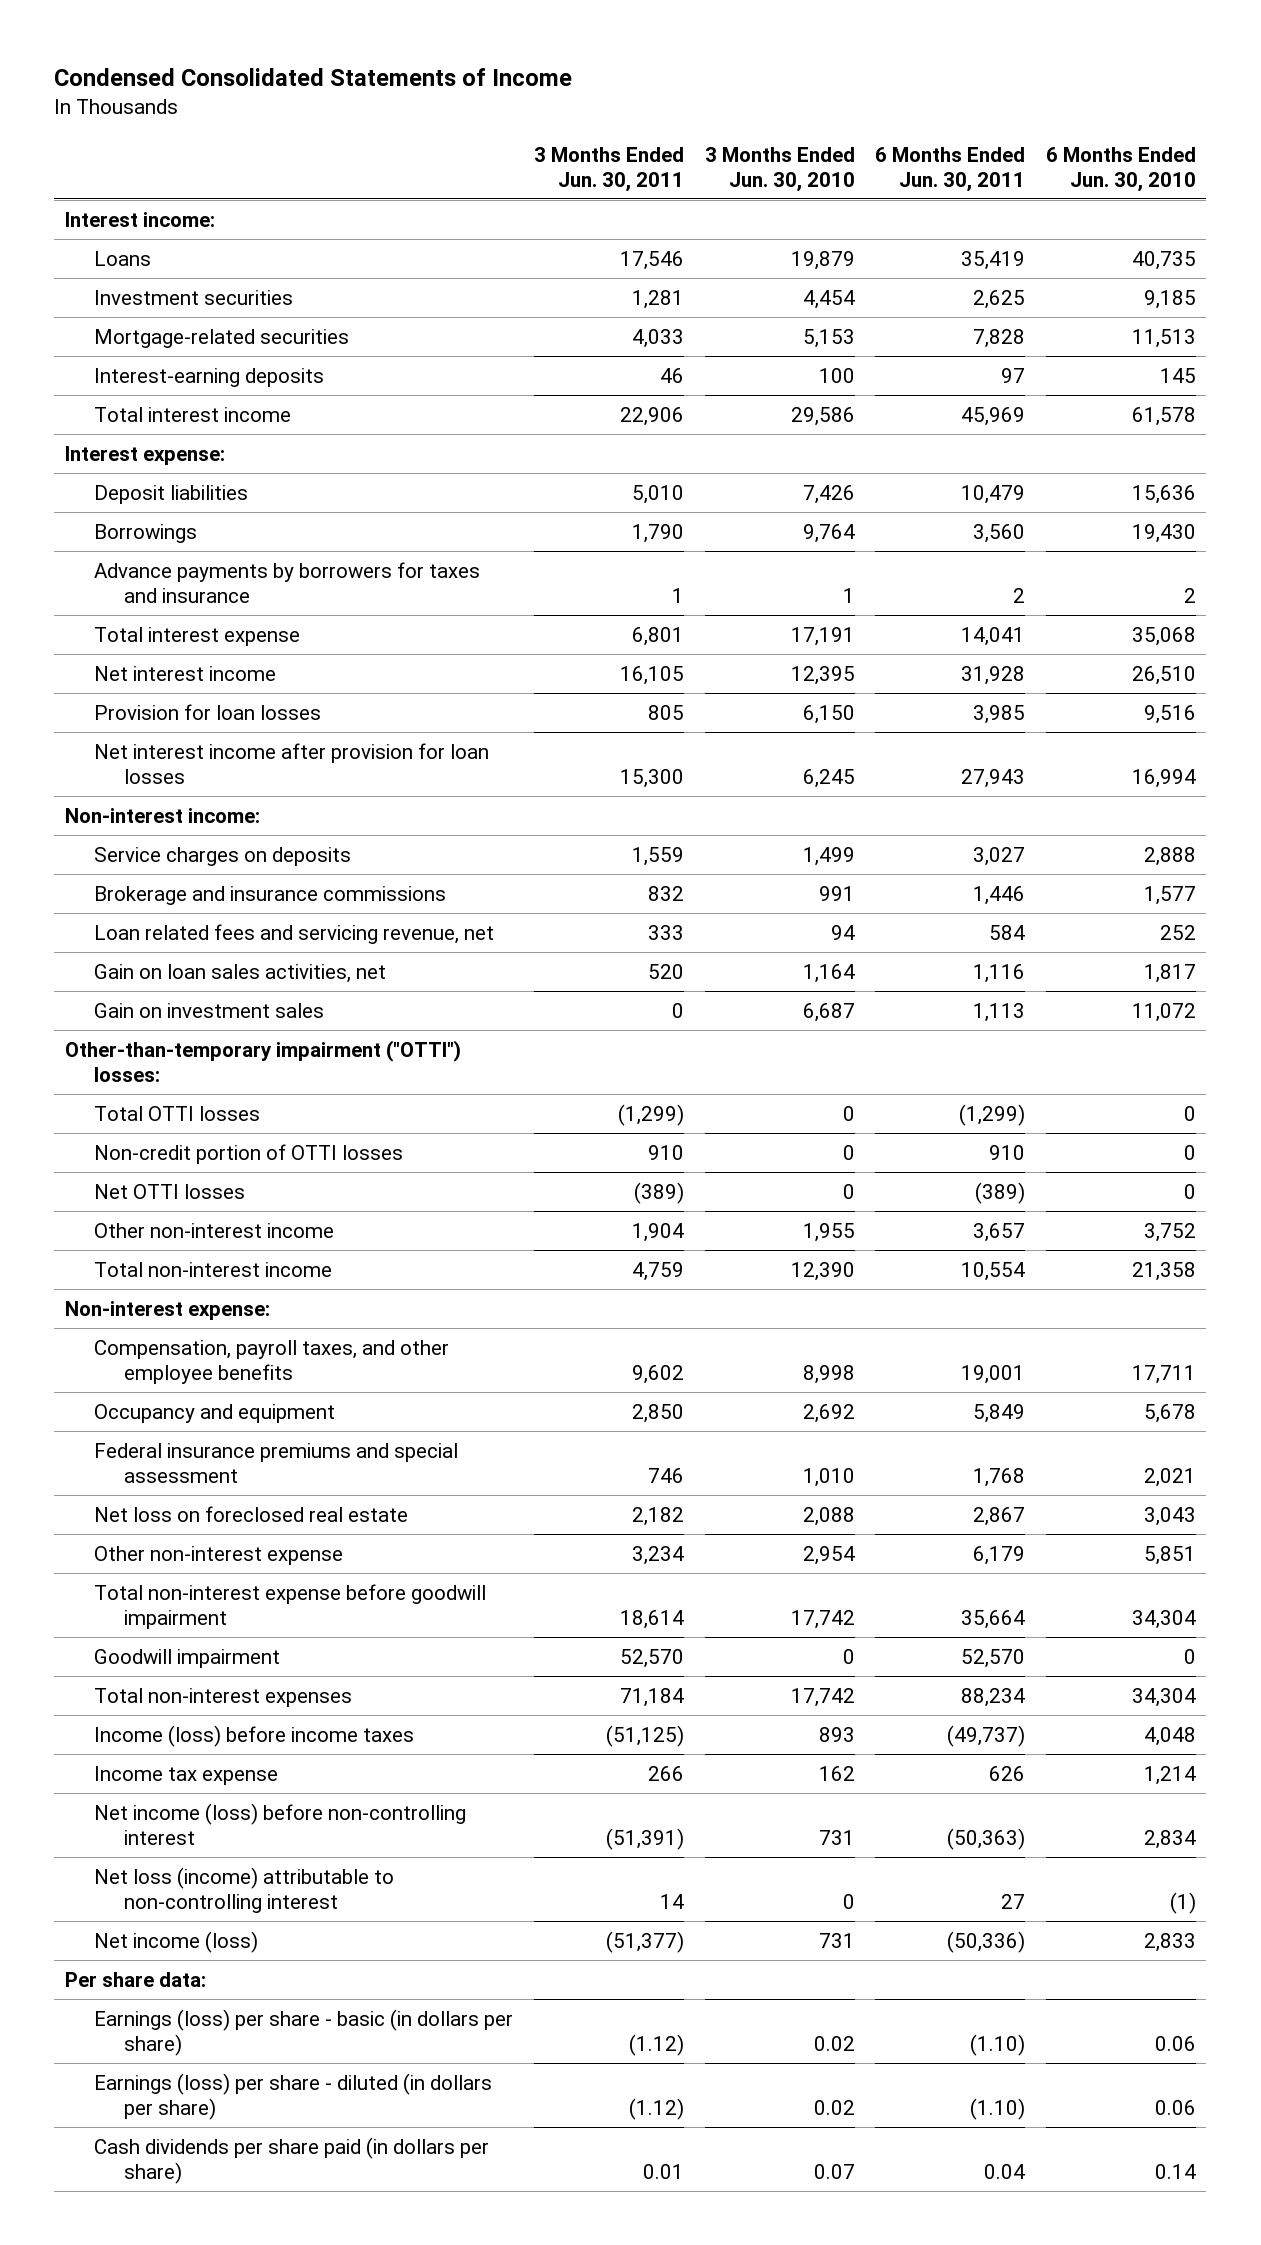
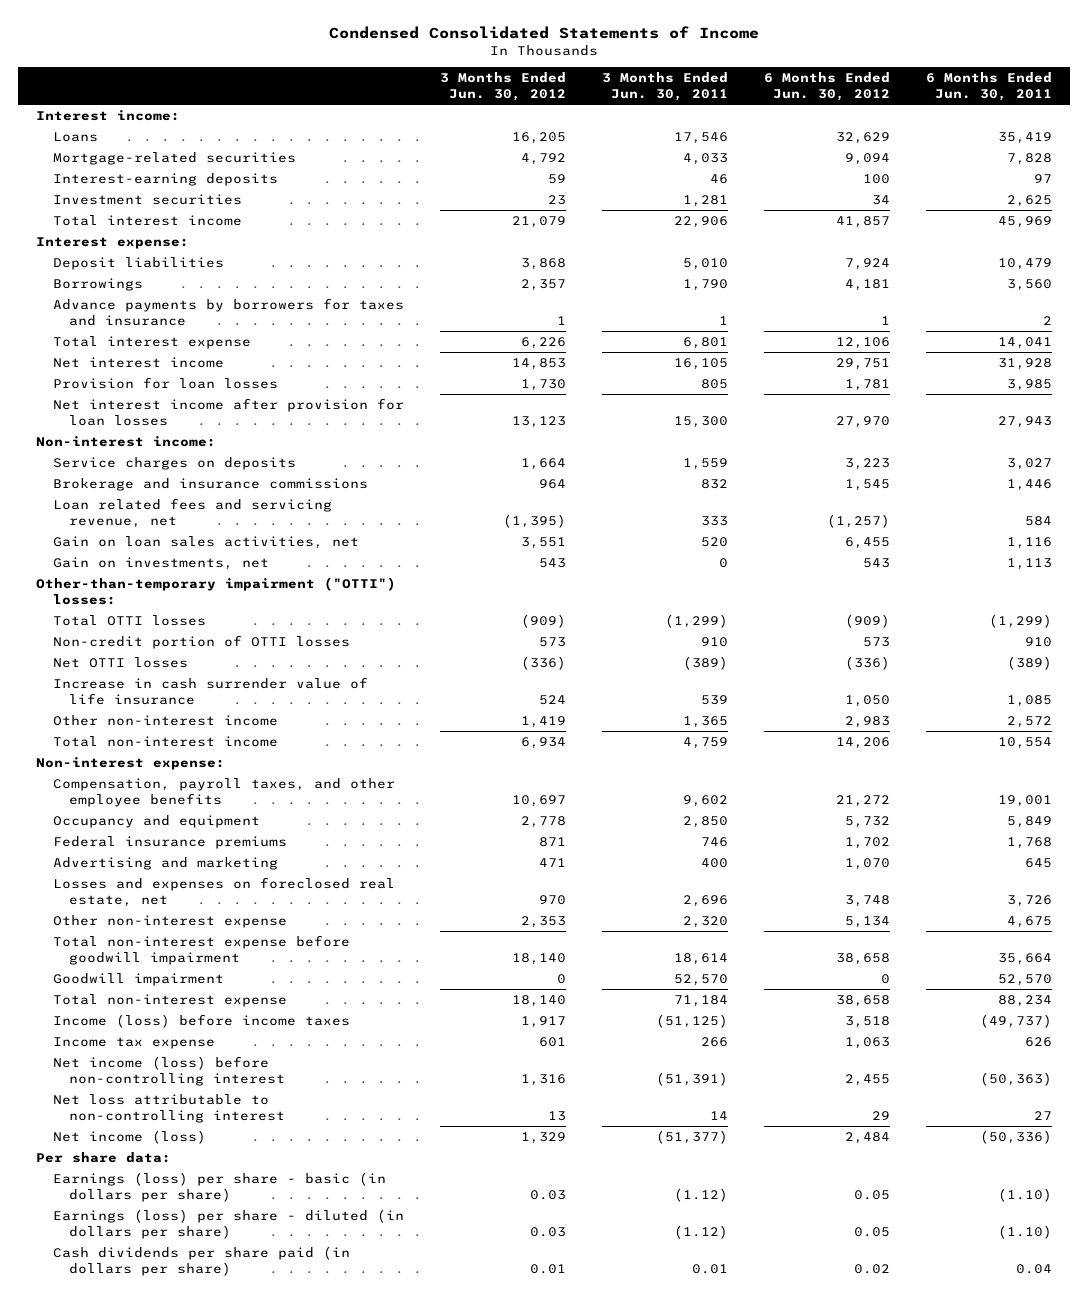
- | 3 Months Ended Jun. 30, 2011 | 3 Months Ended Jun. 30, 2010 | 6 Months Ended Jun. 30, 2011 | 6 Months Ended Jun. 30, 2010
+ | 3 Months Ended Jun. 30, 2012 | 3 Months Ended Jun. 30, 2011 | 6 Months Ended Jun. 30, 2012 | 6 Months Ended Jun. 30, 2011
moved down: Investment securities | 23 | 1,281 | 34 | 2,625
- Gain on investment sales | 0 | 6,687 | 1,113 | 11,072
+ Gain on investments, net | 543 | 0 | 543 | 1,113
- Other non-interest income | 1,904 | 1,955 | 3,657 | 3,752
+ Increase in cash surrender value of life insurance | 524 | 539 | 1,050 | 1,085
+ Other non-interest income | 1,419 | 1,365 | 2,983 | 2,572
- Federal insurance premiums and special assessment | 746 | 1,010 | 1,768 | 2,021
- Net loss on foreclosed real estate | 2,182 | 2,088 | 2,867 | 3,043
- Other non-interest expense | 3,234 | 2,954 | 6,179 | 5,851
+ Federal insurance premiums | 871 | 746 | 1,702 | 1,768
+ Advertising and marketing | 471 | 400 | 1,070 | 645
+ Losses and expenses on foreclosed real estate, net | 970 | 2,696 | 3,748 | 3,726
+ Other non-interest expense | 2,353 | 2,320 | 5,134 | 4,675
- Total non-interest expenses | 71,184 | 17,742 | 88,234 | 34,304
+ Total non-interest expense | 18,140 | 71,184 | 38,658 | 88,234
- Net loss (income) attributable to non-controlling interest | 14 | 0 | 27 | (1)
+ Net loss attributable to non-controlling interest | 13 | 14 | 29 | 27

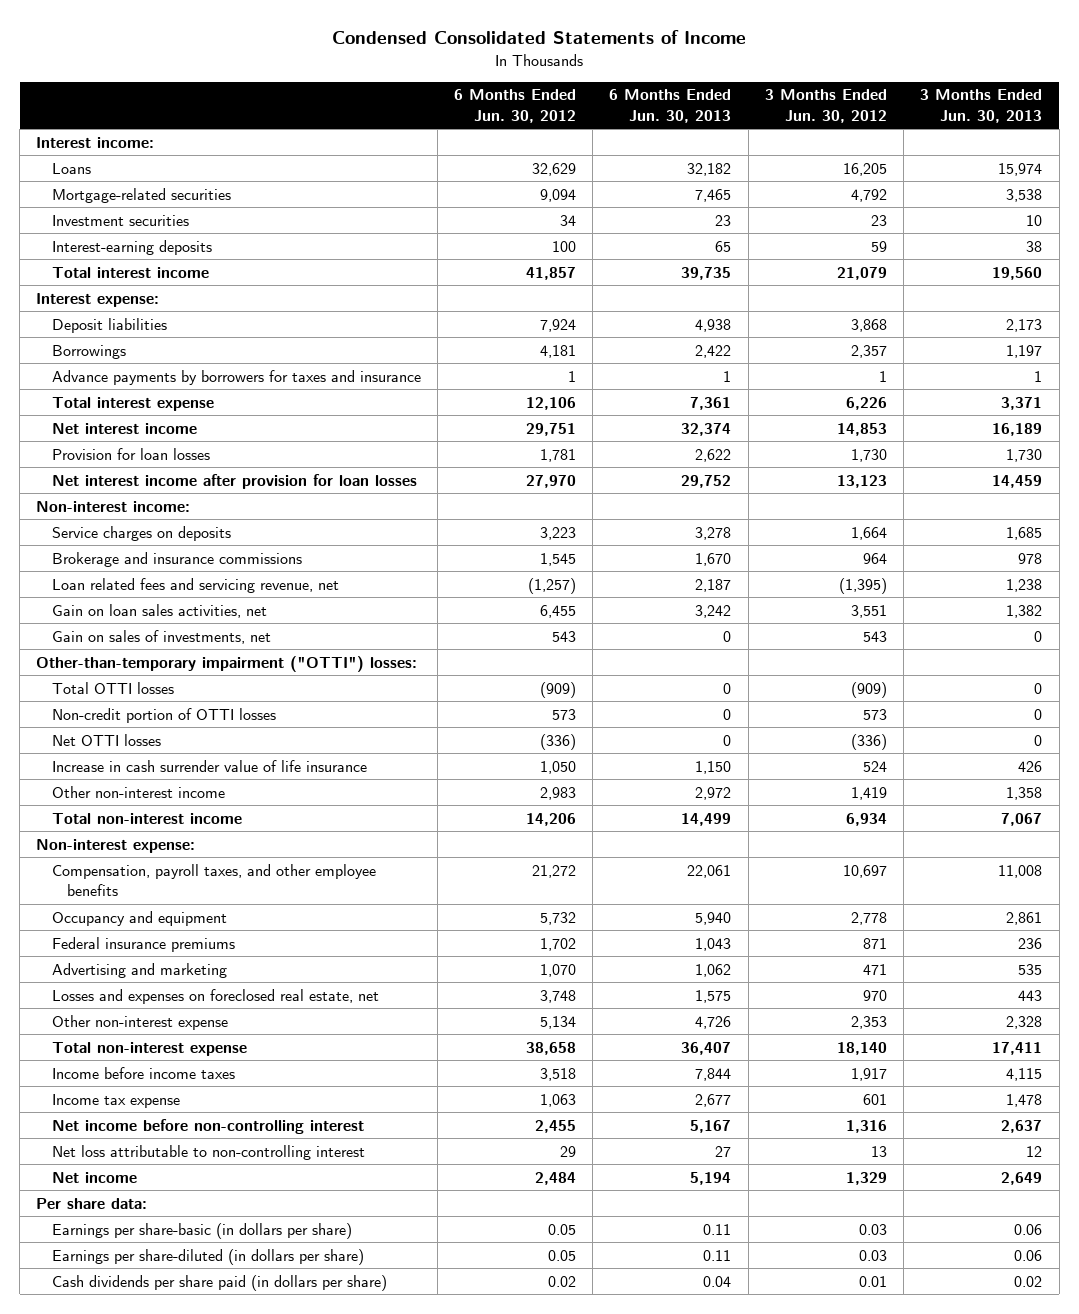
- | 3 Months Ended Jun. 30, 2012 | 3 Months Ended Jun. 30, 2011 | 6 Months Ended Jun. 30, 2012 | 6 Months Ended Jun. 30, 2011
+ | 6 Months Ended Jun. 30, 2012 | 6 Months Ended Jun. 30, 2013 | 3 Months Ended Jun. 30, 2012 | 3 Months Ended Jun. 30, 2013
moved down: Interest-earning deposits | 100 | 65 | 59 | 38
- Gain on investments, net | 543 | 0 | 543 | 1,113
+ Gain on sales of investments, net | 543 | 0 | 543 | 0
- Total non-interest expense before goodwill impairment | 18,140 | 18,614 | 38,658 | 35,664
- Goodwill impairment | 0 | 52,570 | 0 | 52,570
- Income (loss) before income taxes | 1,917 | (51,125) | 3,518 | (49,737)
+ Income before income taxes | 3,518 | 7,844 | 1,917 | 4,115
- Net income (loss) before non-controlling interest | 1,316 | (51,391) | 2,455 | (50,363)
+ Net income before non-controlling interest | 2,455 | 5,167 | 1,316 | 2,637
- Net income (loss) | 1,329 | (51,377) | 2,484 | (50,336)
+ Net income | 2,484 | 5,194 | 1,329 | 2,649
- Earnings (loss) per share - basic (in dollars per share) | 0.03 | (1.12) | 0.05 | (1.10)
- Earnings (loss) per share - diluted (in dollars per share) | 0.03 | (1.12) | 0.05 | (1.10)
+ Earnings per share-basic (in dollars per share) | 0.05 | 0.11 | 0.03 | 0.06
+ Earnings per share-diluted (in dollars per share) | 0.05 | 0.11 | 0.03 | 0.06

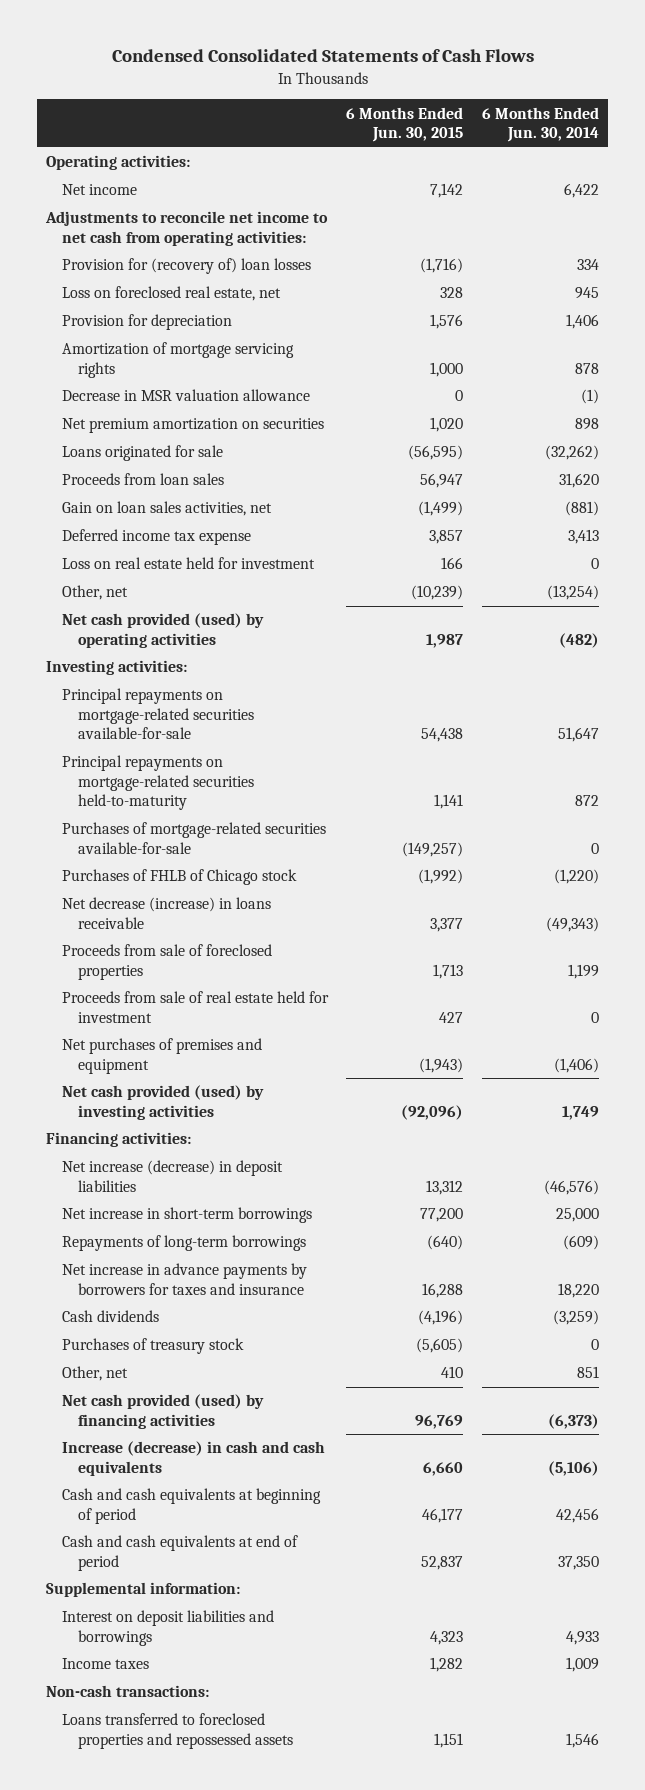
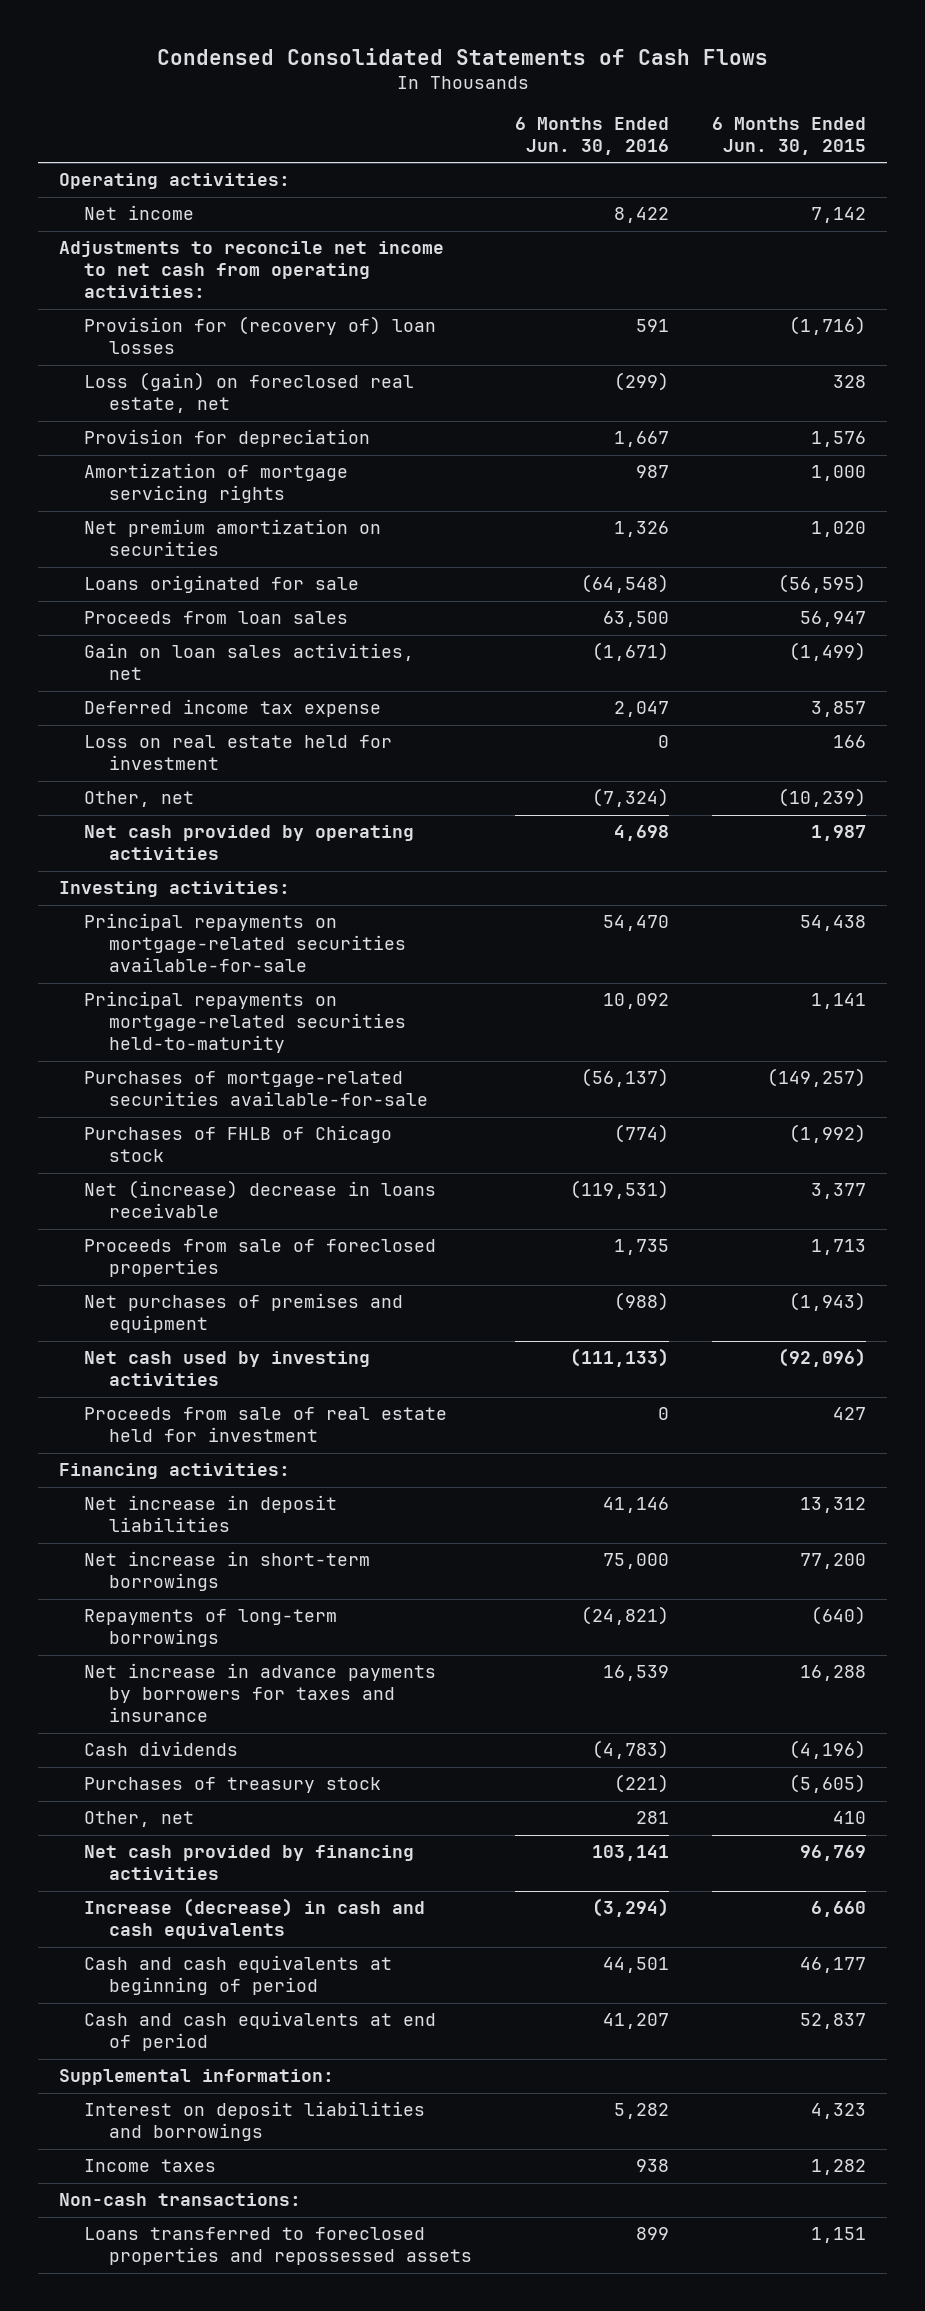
- | 6 Months Ended Jun. 30, 2015 | 6 Months Ended Jun. 30, 2014
+ | 6 Months Ended Jun. 30, 2016 | 6 Months Ended Jun. 30, 2015
- Loss on foreclosed real estate, net | 328 | 945
+ Loss (gain) on foreclosed real estate, net | (299) | 328
- Decrease in MSR valuation allowance | 0 | (1)
- Net cash provided (used) by operating activities | 1,987 | (482)
+ Net cash provided by operating activities | 4,698 | 1,987
- Net decrease (increase) in loans receivable | 3,377 | (49,343)
+ Net (increase) decrease in loans receivable | (119,531) | 3,377
- Net cash provided (used) by investing activities | (92,096) | 1,749
+ Net cash used by investing activities | (111,133) | (92,096)
moved down: Proceeds from sale of real estate held for investment | 0 | 427
- Net increase (decrease) in deposit liabilities | 13,312 | (46,576)
+ Net increase in deposit liabilities | 41,146 | 13,312
- Net cash provided (used) by financing activities | 96,769 | (6,373)
+ Net cash provided by financing activities | 103,141 | 96,769

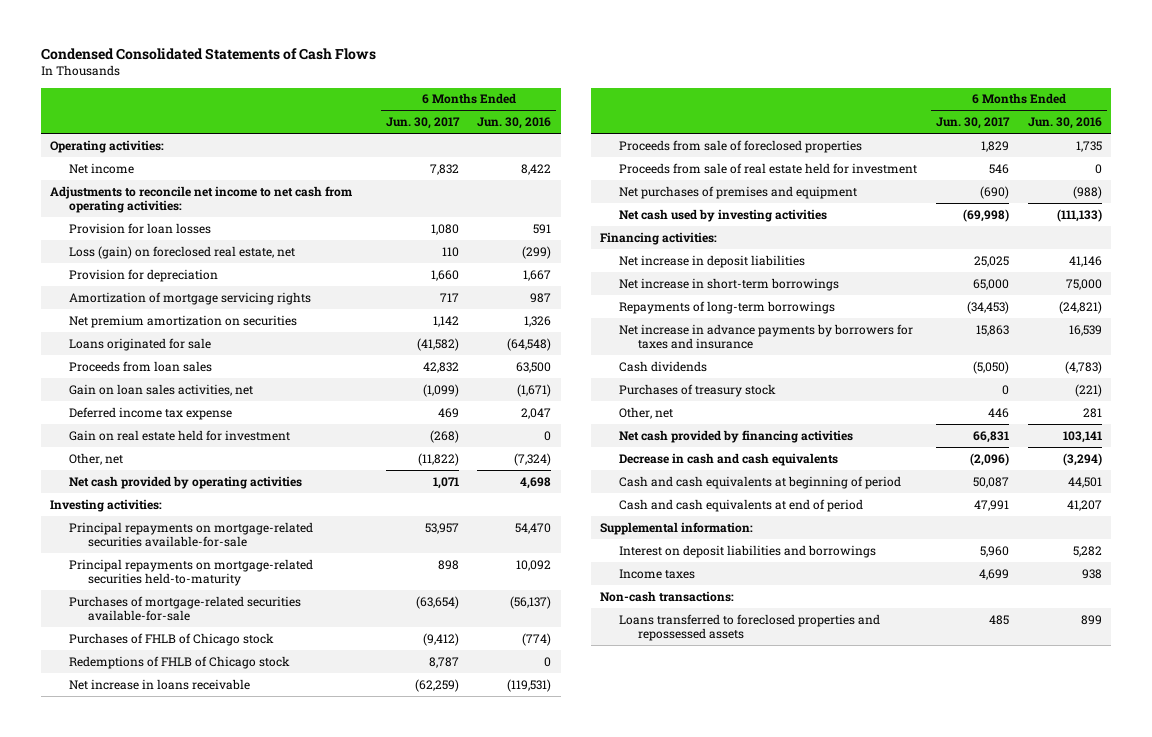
- | 6 Months Ended Jun. 30, 2016 | 6 Months Ended Jun. 30, 2015
+ | 6 Months Ended Jun. 30, 2017 | 6 Months Ended Jun. 30, 2016
- Provision for (recovery of) loan losses | 591 | (1,716)
+ Provision for loan losses | 1,080 | 591
- Loss on real estate held for investment | 0 | 166
+ Gain on real estate held for investment | (268) | 0
- Net (increase) decrease in loans receivable | (119,531) | 3,377
+ Redemptions of FHLB of Chicago stock | 8,787 | 0
+ Net increase in loans receivable | (62,259) | (119,531)
moved up: Proceeds from sale of real estate held for investment | 546 | 0
- Increase (decrease) in cash and cash equivalents | (3,294) | 6,660
+ Decrease in cash and cash equivalents | (2,096) | (3,294)

